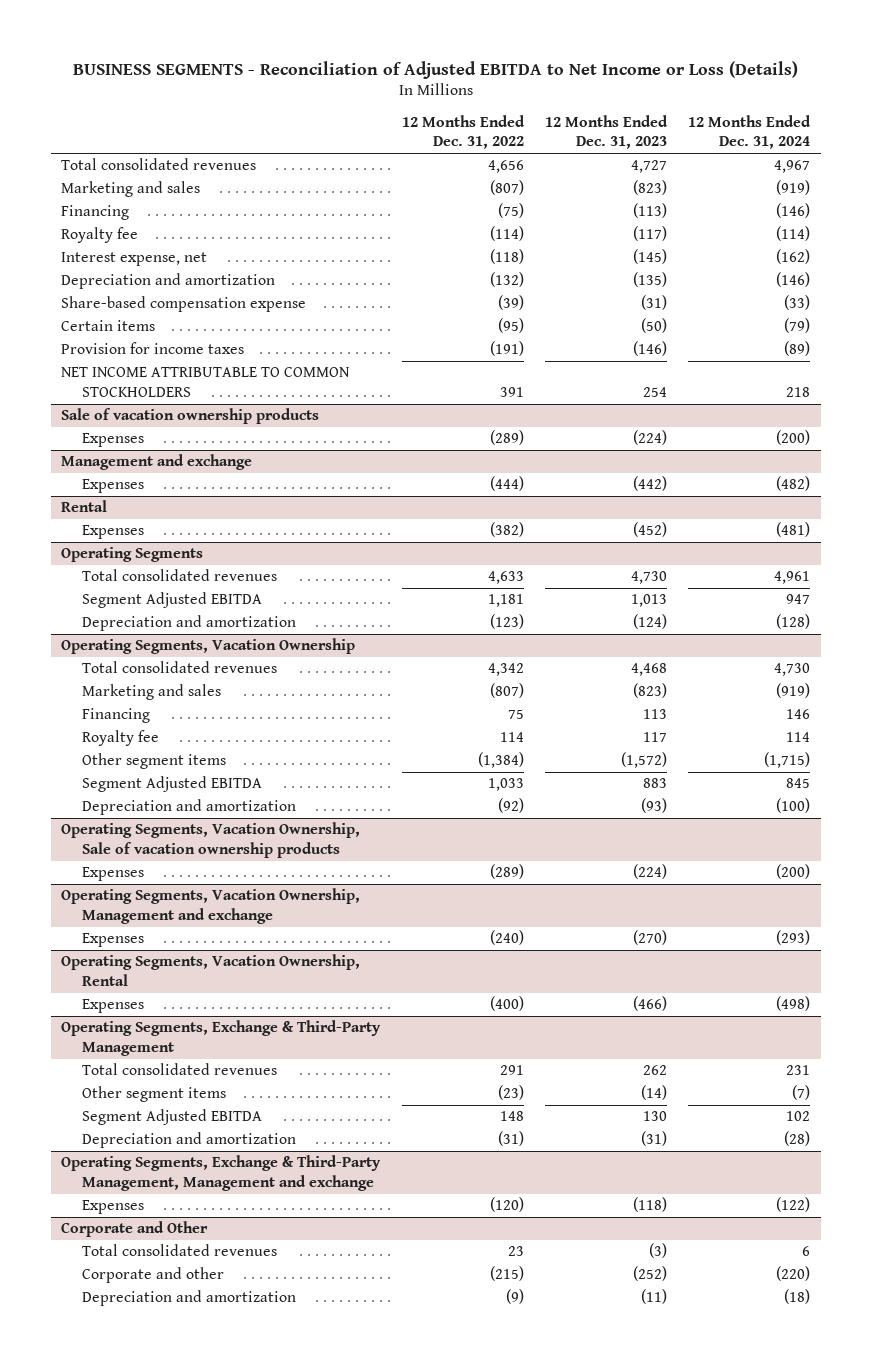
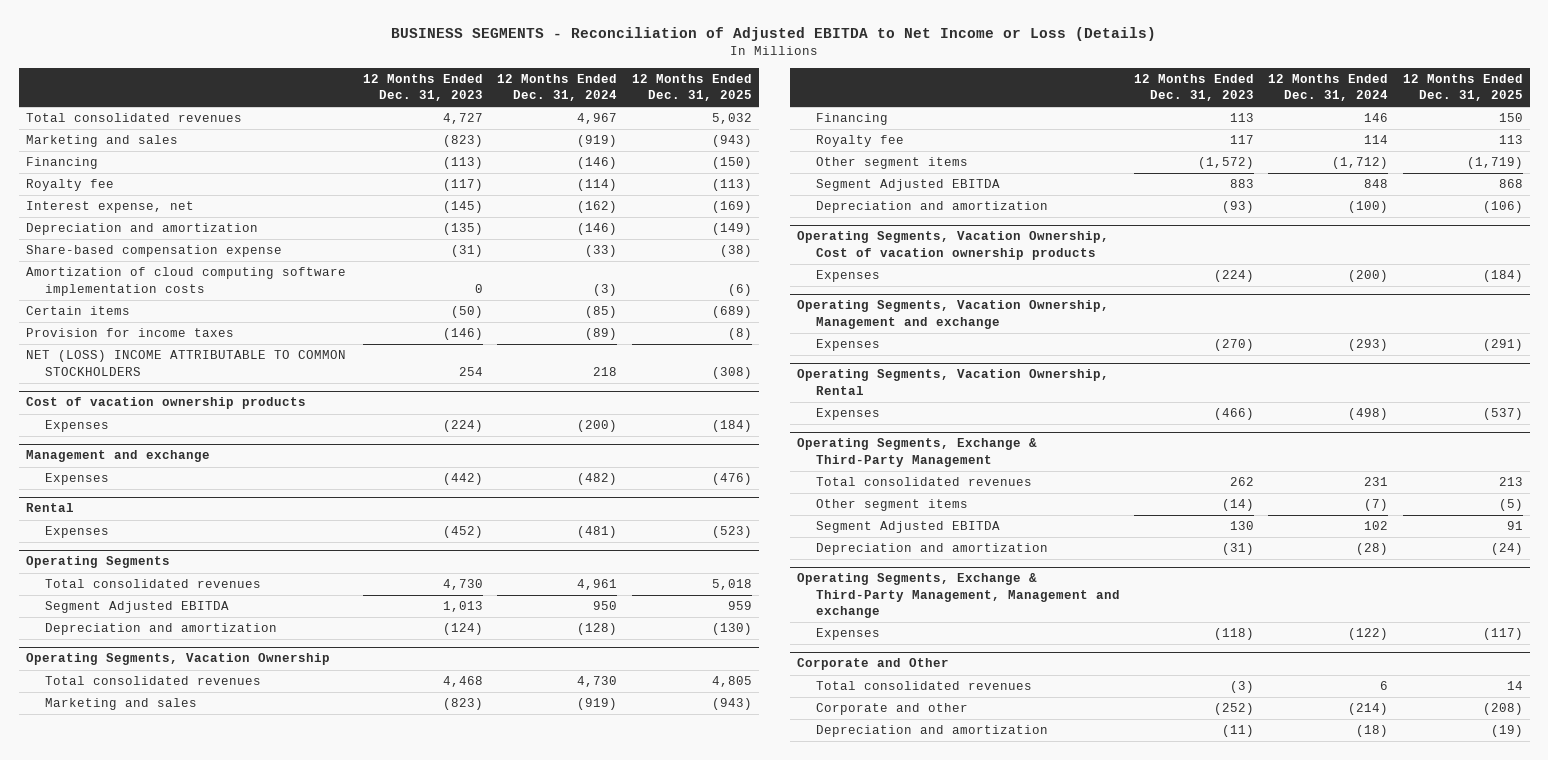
- | 12 Months Ended Dec. 31, 2022 | 12 Months Ended Dec. 31, 2023 | 12 Months Ended Dec. 31, 2024
+ | 12 Months Ended Dec. 31, 2023 | 12 Months Ended Dec. 31, 2024 | 12 Months Ended Dec. 31, 2025
- Certain items | (95) | (50) | (79)
+ Amortization of cloud computing software implementation costs | 0 | (3) | (6)
+ Certain items | (50) | (85) | (689)
- NET INCOME ATTRIBUTABLE TO COMMON STOCKHOLDERS | 391 | 254 | 218
- Sale of vacation ownership products
+ NET (LOSS) INCOME ATTRIBUTABLE TO COMMON STOCKHOLDERS | 254 | 218 | (308)
+ Cost of vacation ownership products
@ Operating Segments
- Segment Adjusted EBITDA | 1,181 | 1,013 | 947
+ Segment Adjusted EBITDA | 1,013 | 950 | 959
@ Operating Segments, Vacation Ownership
- Other segment items | (1,384) | (1,572) | (1,715)
- Segment Adjusted EBITDA | 1,033 | 883 | 845
+ Other segment items | (1,572) | (1,712) | (1,719)
+ Segment Adjusted EBITDA | 883 | 848 | 868
- Operating Segments, Vacation Ownership, Sale of vacation ownership products
+ Operating Segments, Vacation Ownership, Cost of vacation ownership products
@ Corporate and Other
- Corporate and other | (215) | (252) | (220)
+ Corporate and other | (252) | (214) | (208)

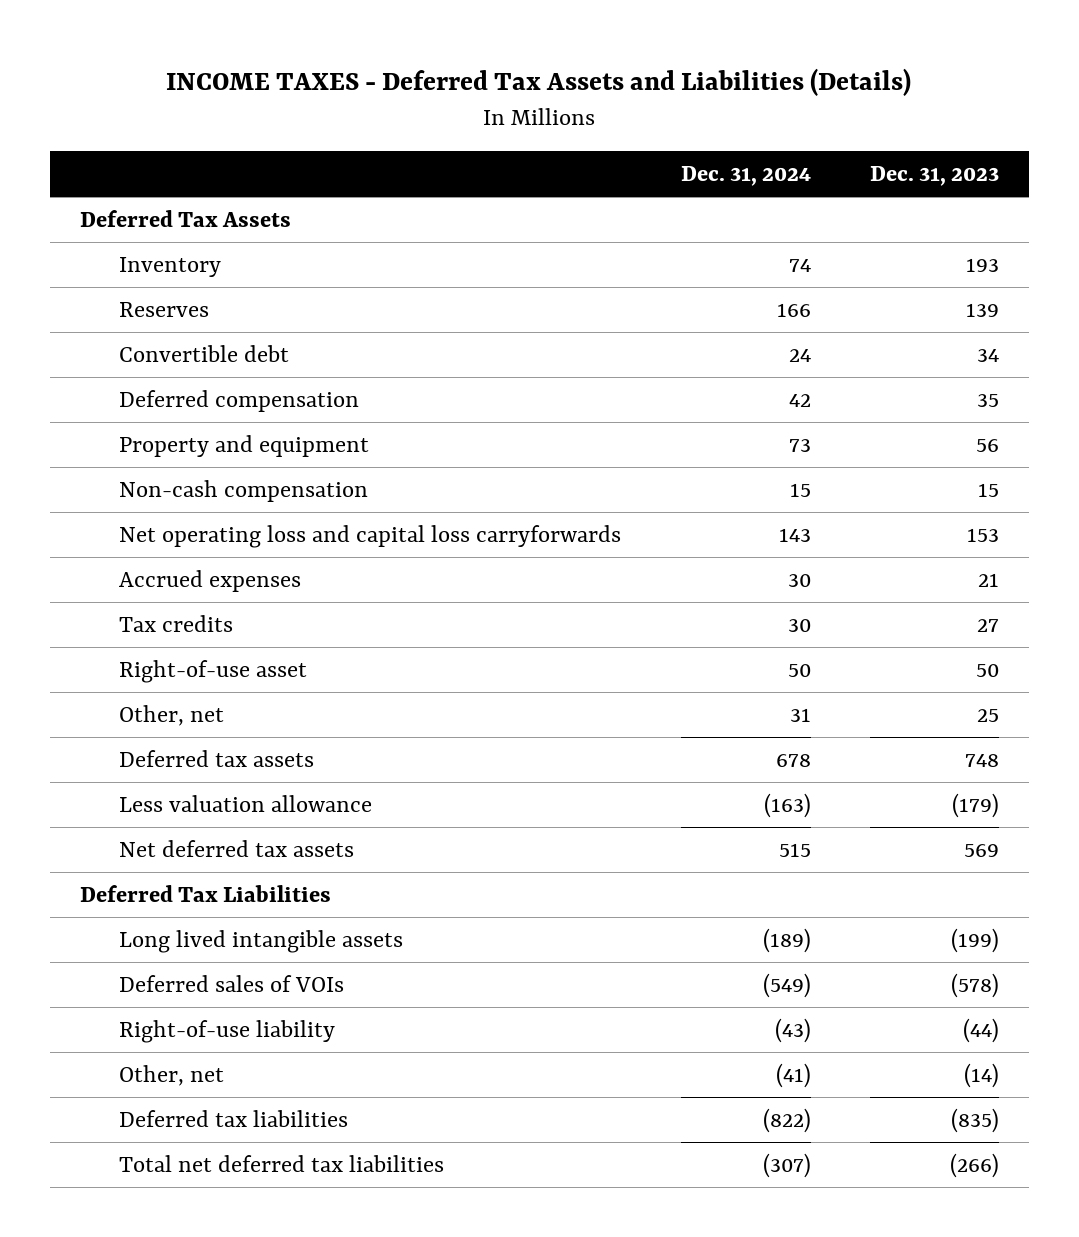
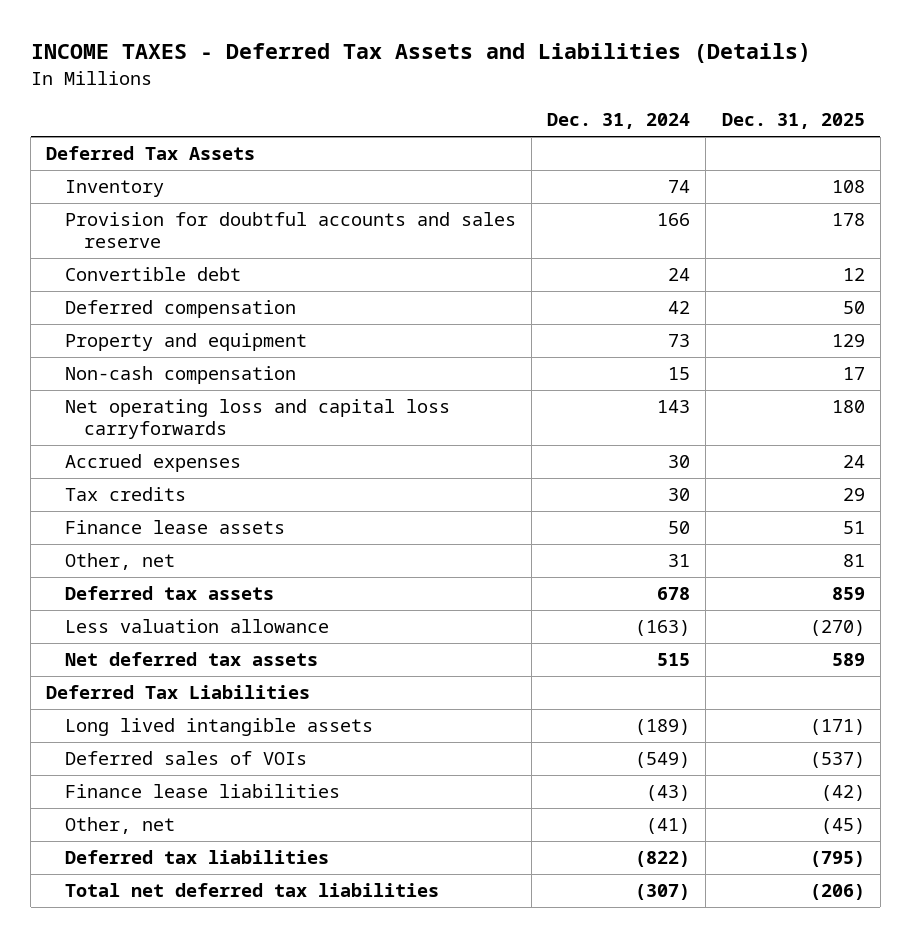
- | Dec. 31, 2024 | Dec. 31, 2023
+ | Dec. 31, 2024 | Dec. 31, 2025
- Reserves | 166 | 139
+ Provision for doubtful accounts and sales reserve | 166 | 178
- Right-of-use asset | 50 | 50
+ Finance lease assets | 50 | 51
- Right-of-use liability | (43) | (44)
+ Finance lease liabilities | (43) | (42)

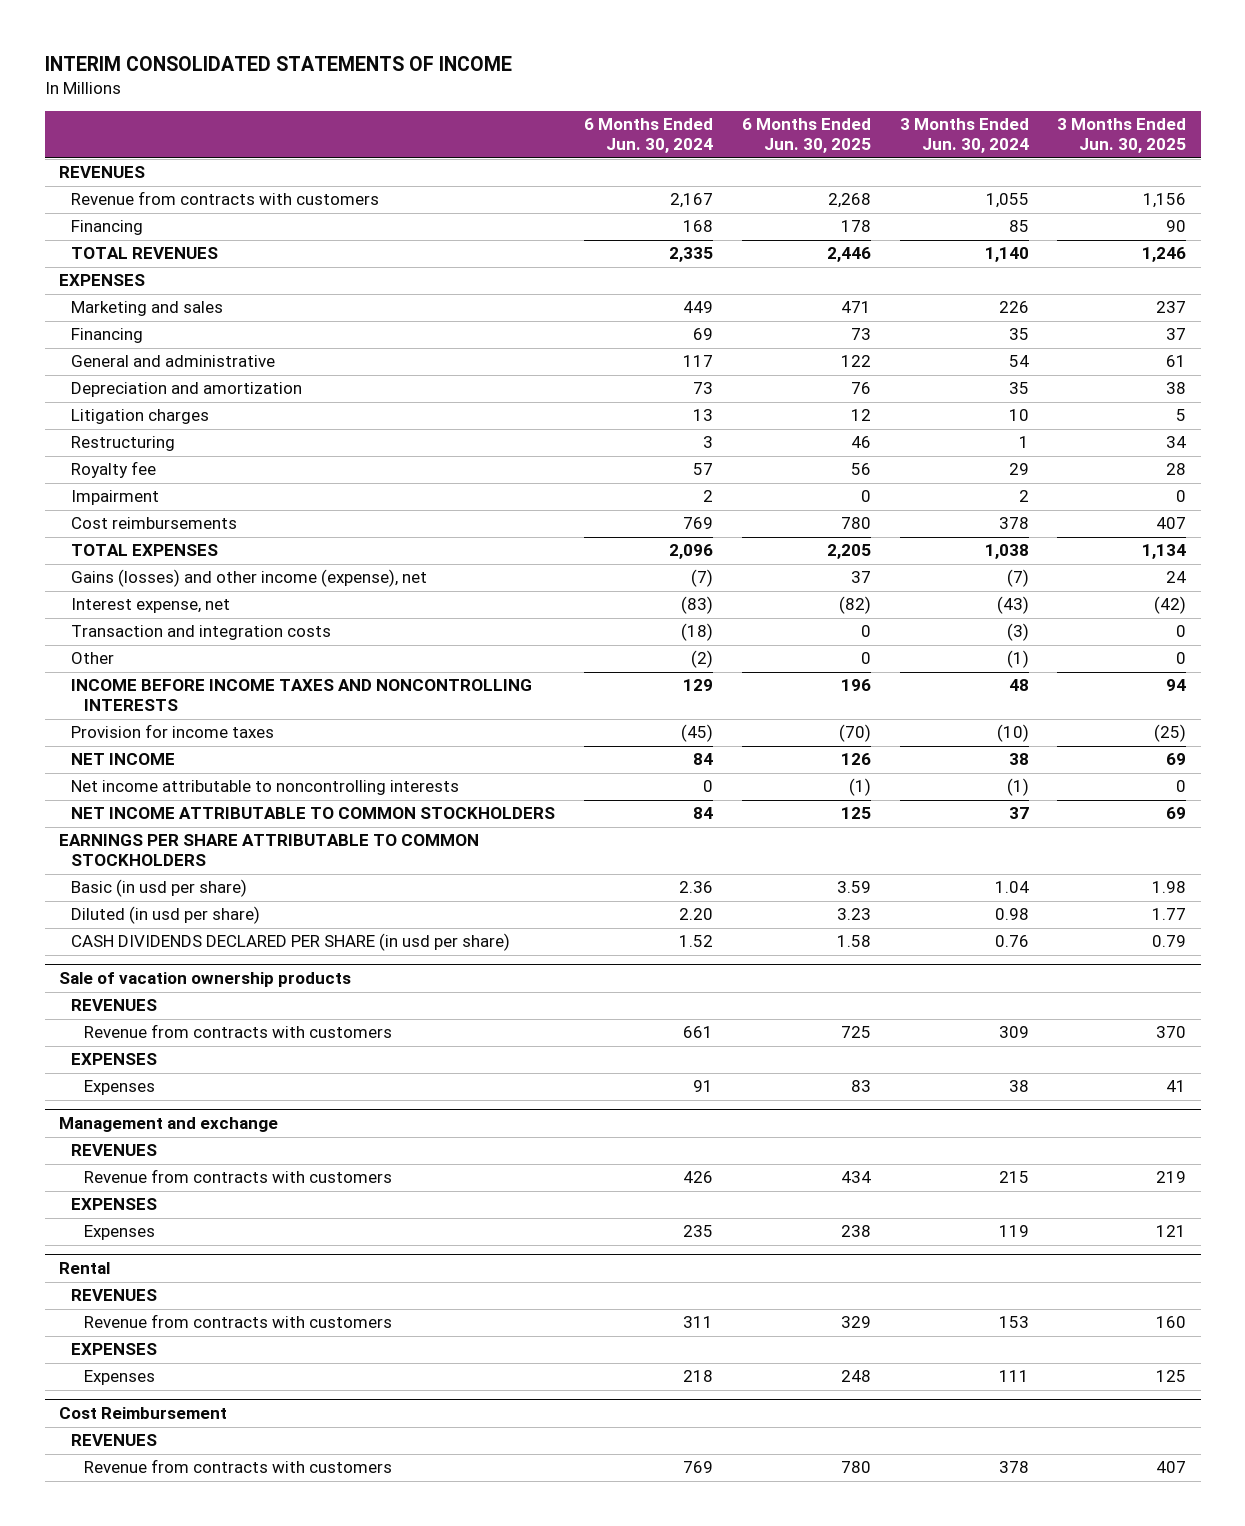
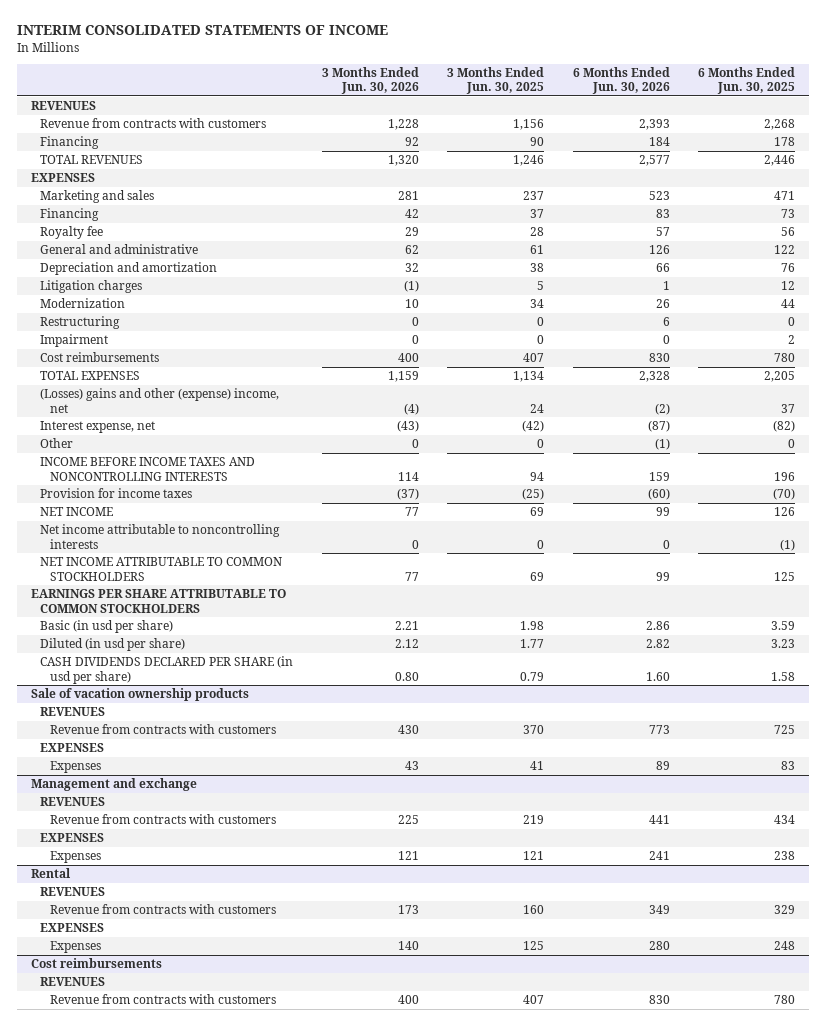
- | 6 Months Ended Jun. 30, 2024 | 6 Months Ended Jun. 30, 2025 | 3 Months Ended Jun. 30, 2024 | 3 Months Ended Jun. 30, 2025
+ | 3 Months Ended Jun. 30, 2026 | 3 Months Ended Jun. 30, 2025 | 6 Months Ended Jun. 30, 2026 | 6 Months Ended Jun. 30, 2025
moved up: Royalty fee | 29 | 28 | 57 | 56
- Restructuring | 3 | 46 | 1 | 34
- Impairment | 2 | 0 | 2 | 0
+ Modernization | 10 | 34 | 26 | 44
+ Restructuring | 0 | 0 | 6 | 0
+ Impairment | 0 | 0 | 0 | 2
- Gains (losses) and other income (expense), net | (7) | 37 | (7) | 24
+ (Losses) gains and other (expense) income, net | (4) | 24 | (2) | 37
- Transaction and integration costs | (18) | 0 | (3) | 0
- Cost Reimbursement
+ Cost reimbursements

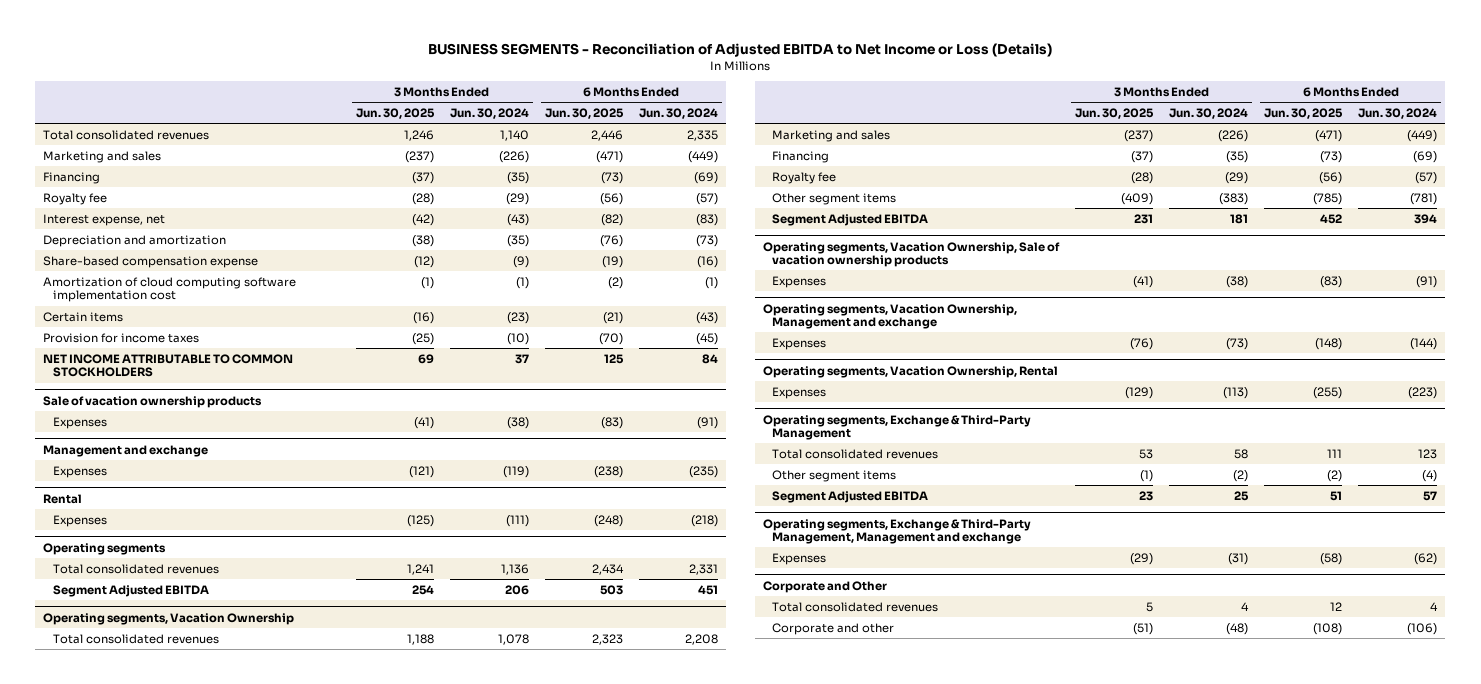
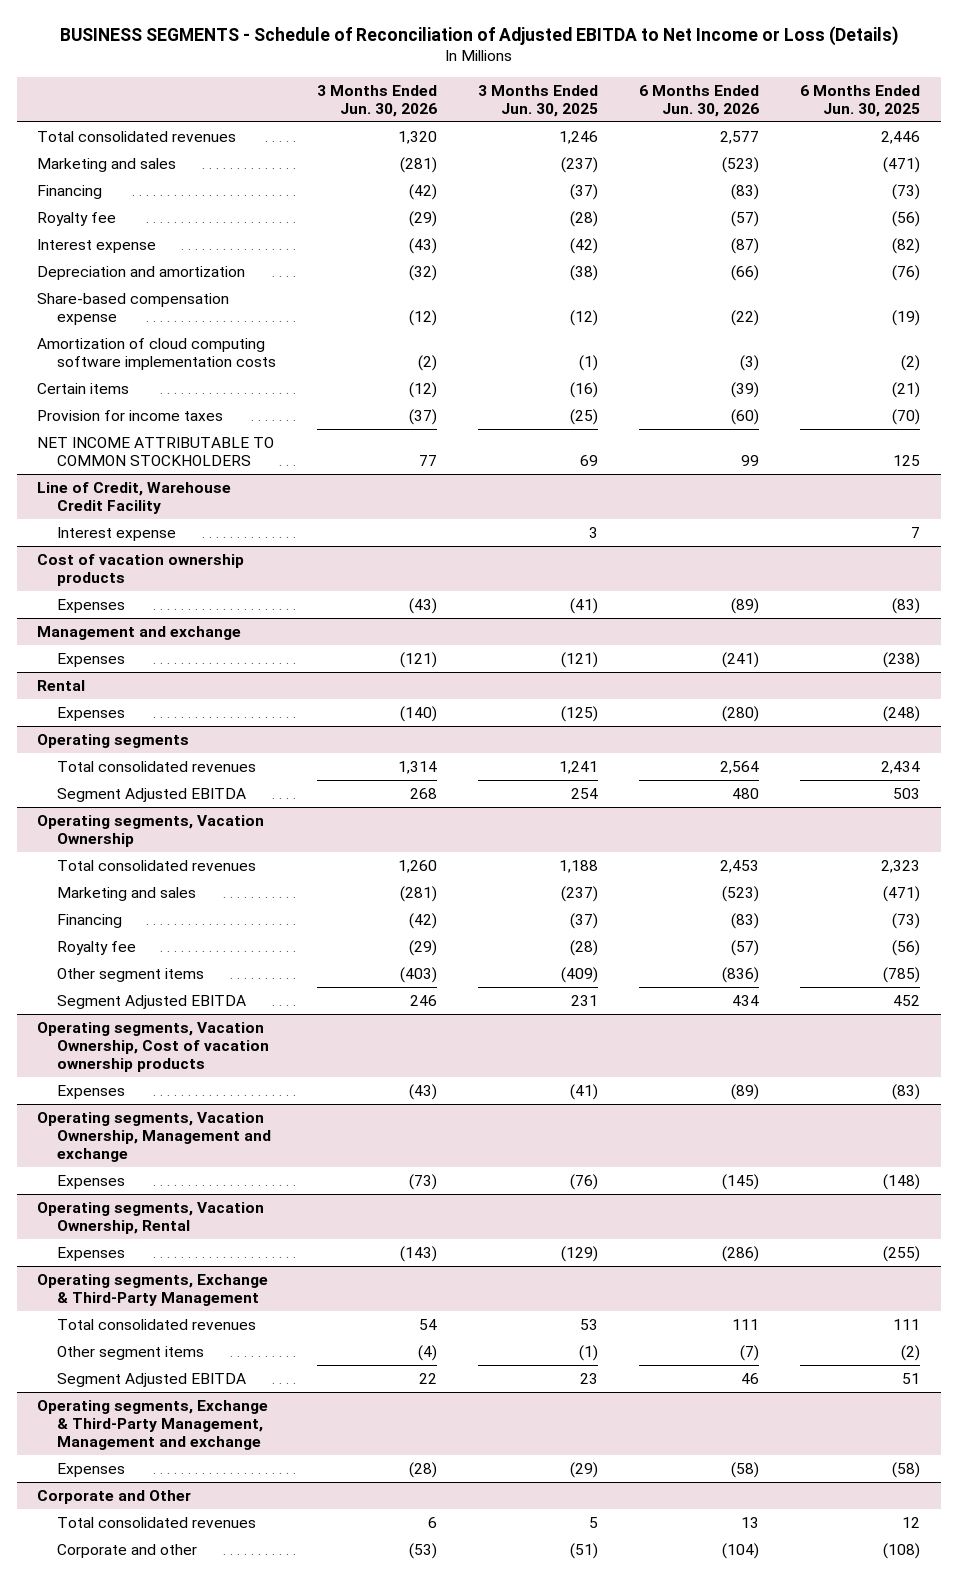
- BUSINESS SEGMENTS - Reconciliation of Adjusted EBITDA to Net Income or Loss (Details)
+ BUSINESS SEGMENTS - Schedule of Reconciliation of Adjusted EBITDA to Net Income or Loss (Details)
- | 3 Months Ended Jun. 30, 2025 | 3 Months Ended Jun. 30, 2024 | 6 Months Ended Jun. 30, 2025 | 6 Months Ended Jun. 30, 2024
+ | 3 Months Ended Jun. 30, 2026 | 3 Months Ended Jun. 30, 2025 | 6 Months Ended Jun. 30, 2026 | 6 Months Ended Jun. 30, 2025
- Interest expense, net | (42) | (43) | (82) | (83)
+ Interest expense | (43) | (42) | (87) | (82)
- Amortization of cloud computing software implementation cost | (1) | (1) | (2) | (1)
+ Amortization of cloud computing software implementation costs | (2) | (1) | (3) | (2)
- Sale of vacation ownership products
+ Line of Credit, Warehouse Credit Facility
+ Interest expense | | 3 | | 7
+ Cost of vacation ownership products
- Operating segments, Vacation Ownership, Sale of vacation ownership products
+ Operating segments, Vacation Ownership, Cost of vacation ownership products

